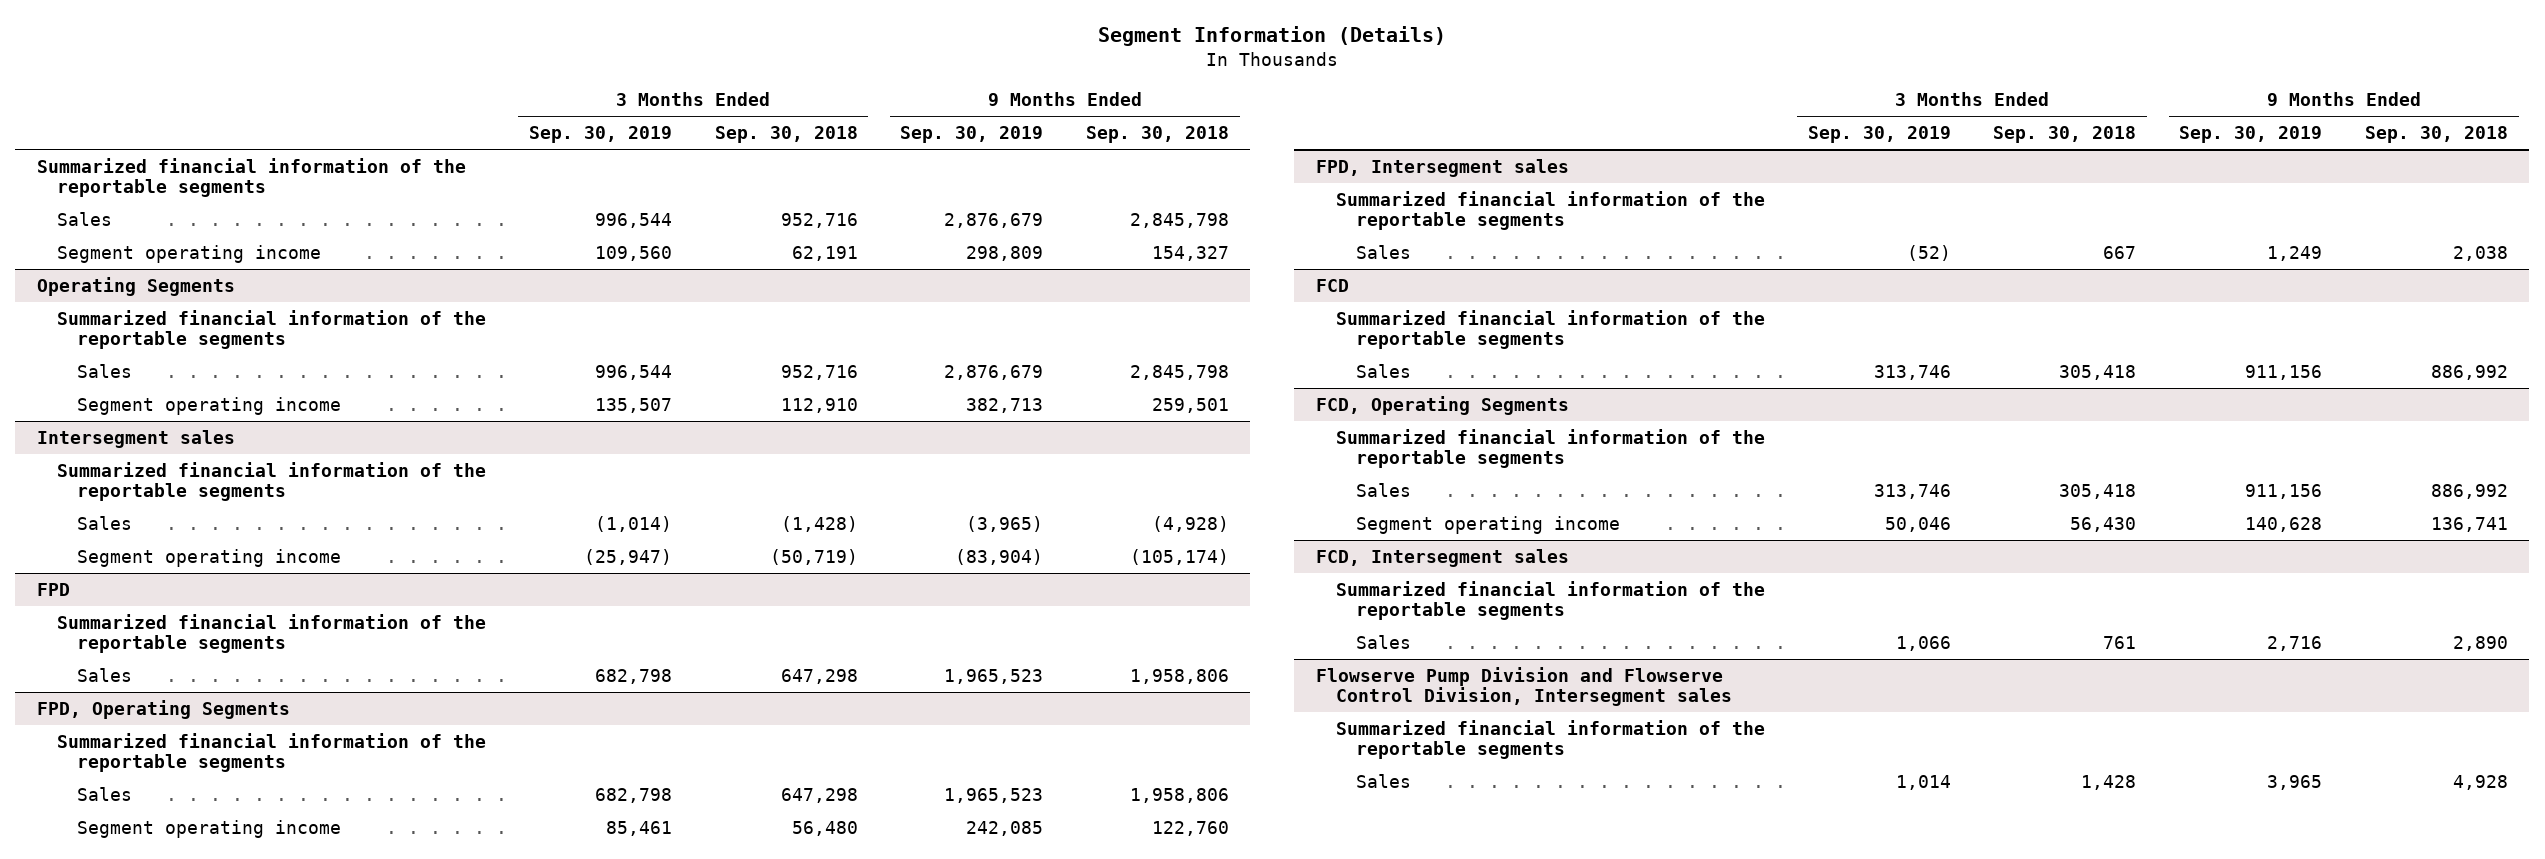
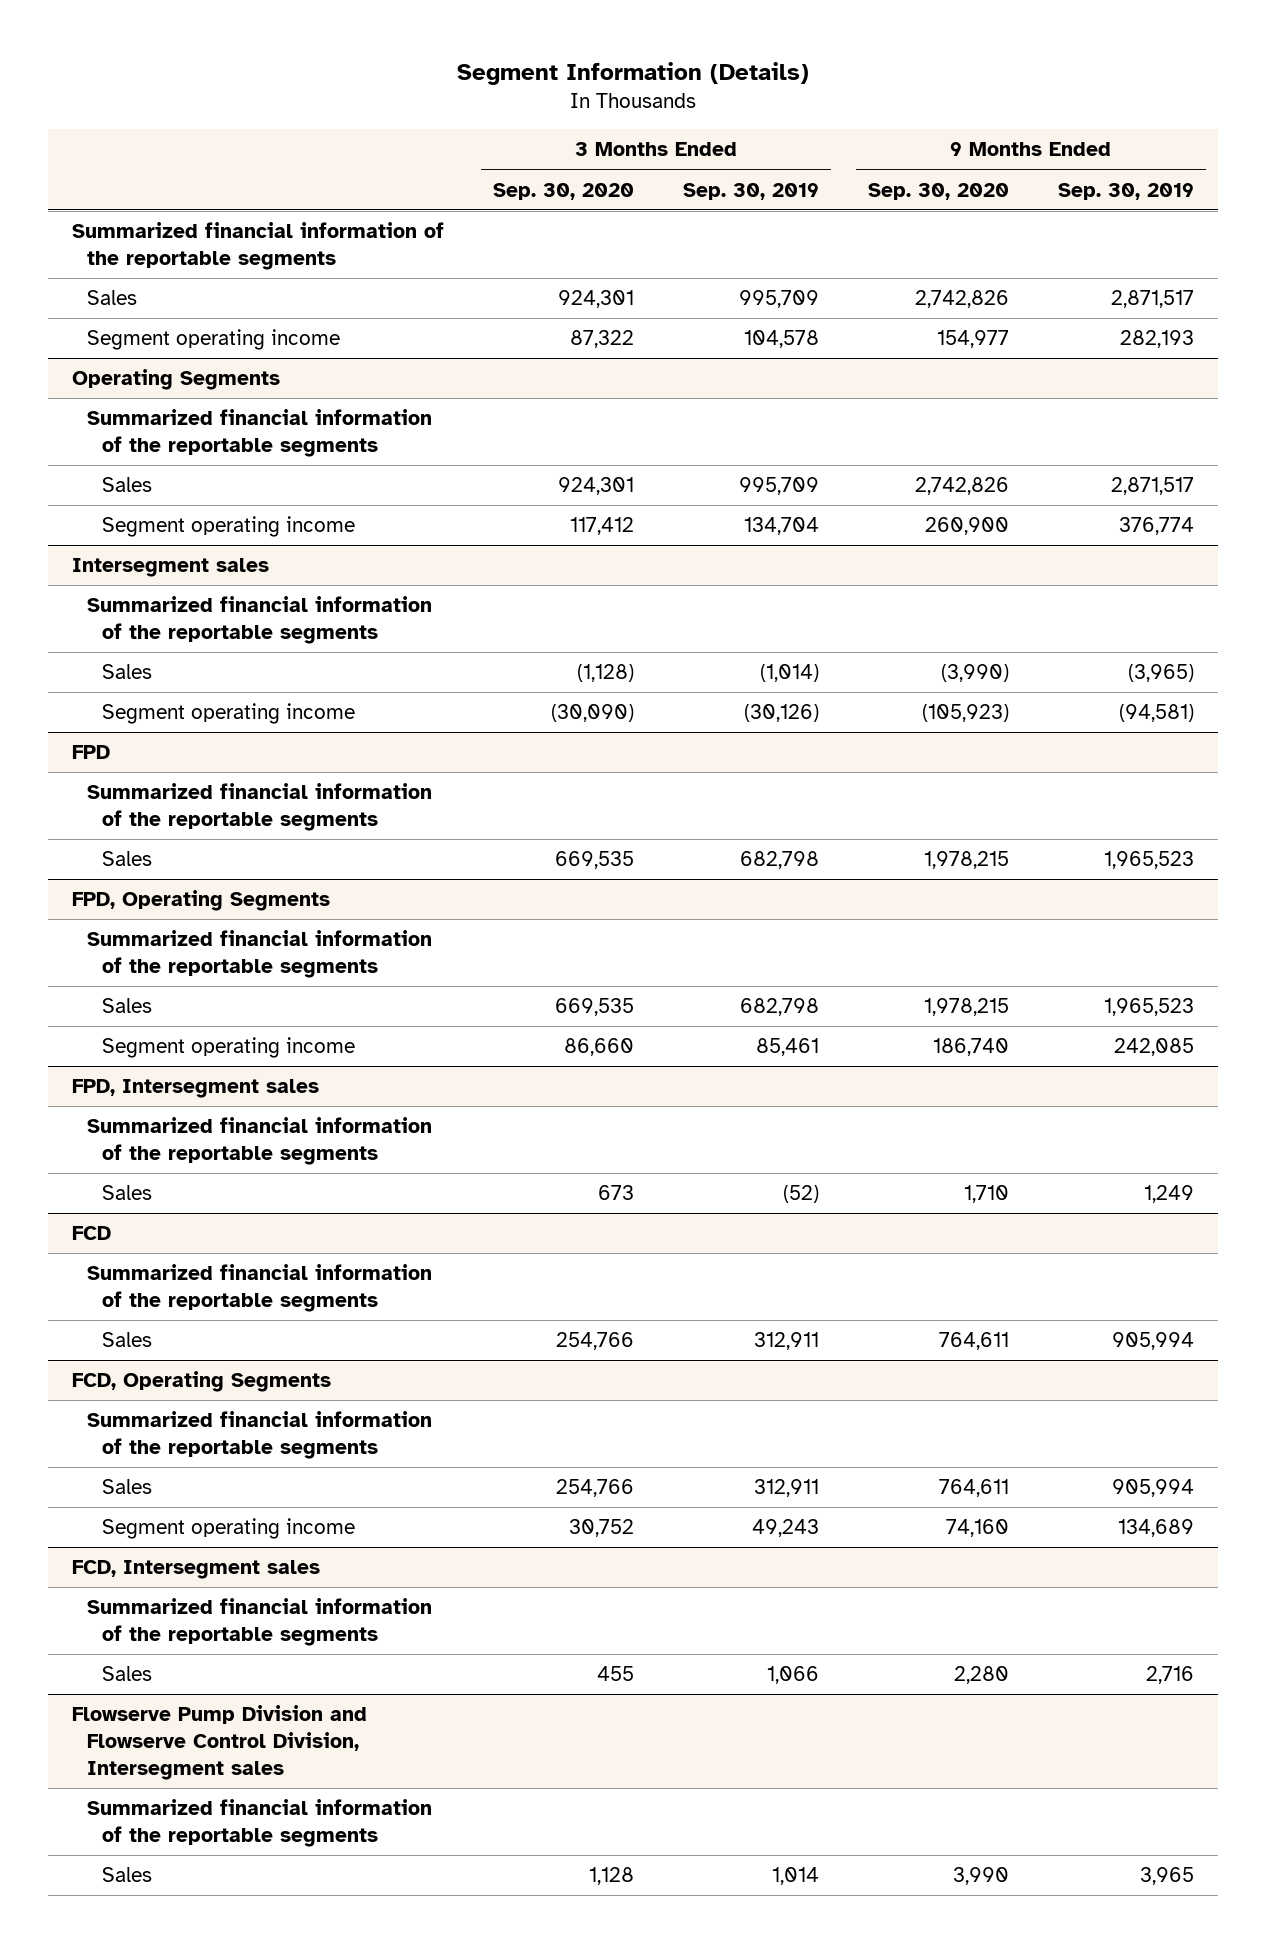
- | 3 Months Ended Sep. 30, 2019 | 3 Months Ended Sep. 30, 2018 | 9 Months Ended Sep. 30, 2019 | 9 Months Ended Sep. 30, 2018
+ | 3 Months Ended Sep. 30, 2020 | 3 Months Ended Sep. 30, 2019 | 9 Months Ended Sep. 30, 2020 | 9 Months Ended Sep. 30, 2019
- Sales | 996,544 | 952,716 | 2,876,679 | 2,845,798
- Segment operating income | 109,560 | 62,191 | 298,809 | 154,327
+ Sales | 924,301 | 995,709 | 2,742,826 | 2,871,517
+ Segment operating income | 87,322 | 104,578 | 154,977 | 282,193
@ Operating Segments
- Sales | 996,544 | 952,716 | 2,876,679 | 2,845,798
- Segment operating income | 135,507 | 112,910 | 382,713 | 259,501
+ Sales | 924,301 | 995,709 | 2,742,826 | 2,871,517
+ Segment operating income | 117,412 | 134,704 | 260,900 | 376,774
@ Intersegment sales
- Segment operating income | (25,947) | (50,719) | (83,904) | (105,174)
+ Segment operating income | (30,090) | (30,126) | (105,923) | (94,581)
@ FCD
- Sales | 313,746 | 305,418 | 911,156 | 886,992
+ Sales | 254,766 | 312,911 | 764,611 | 905,994
@ FCD, Operating Segments
- Sales | 313,746 | 305,418 | 911,156 | 886,992
- Segment operating income | 50,046 | 56,430 | 140,628 | 136,741
+ Sales | 254,766 | 312,911 | 764,611 | 905,994
+ Segment operating income | 30,752 | 49,243 | 74,160 | 134,689

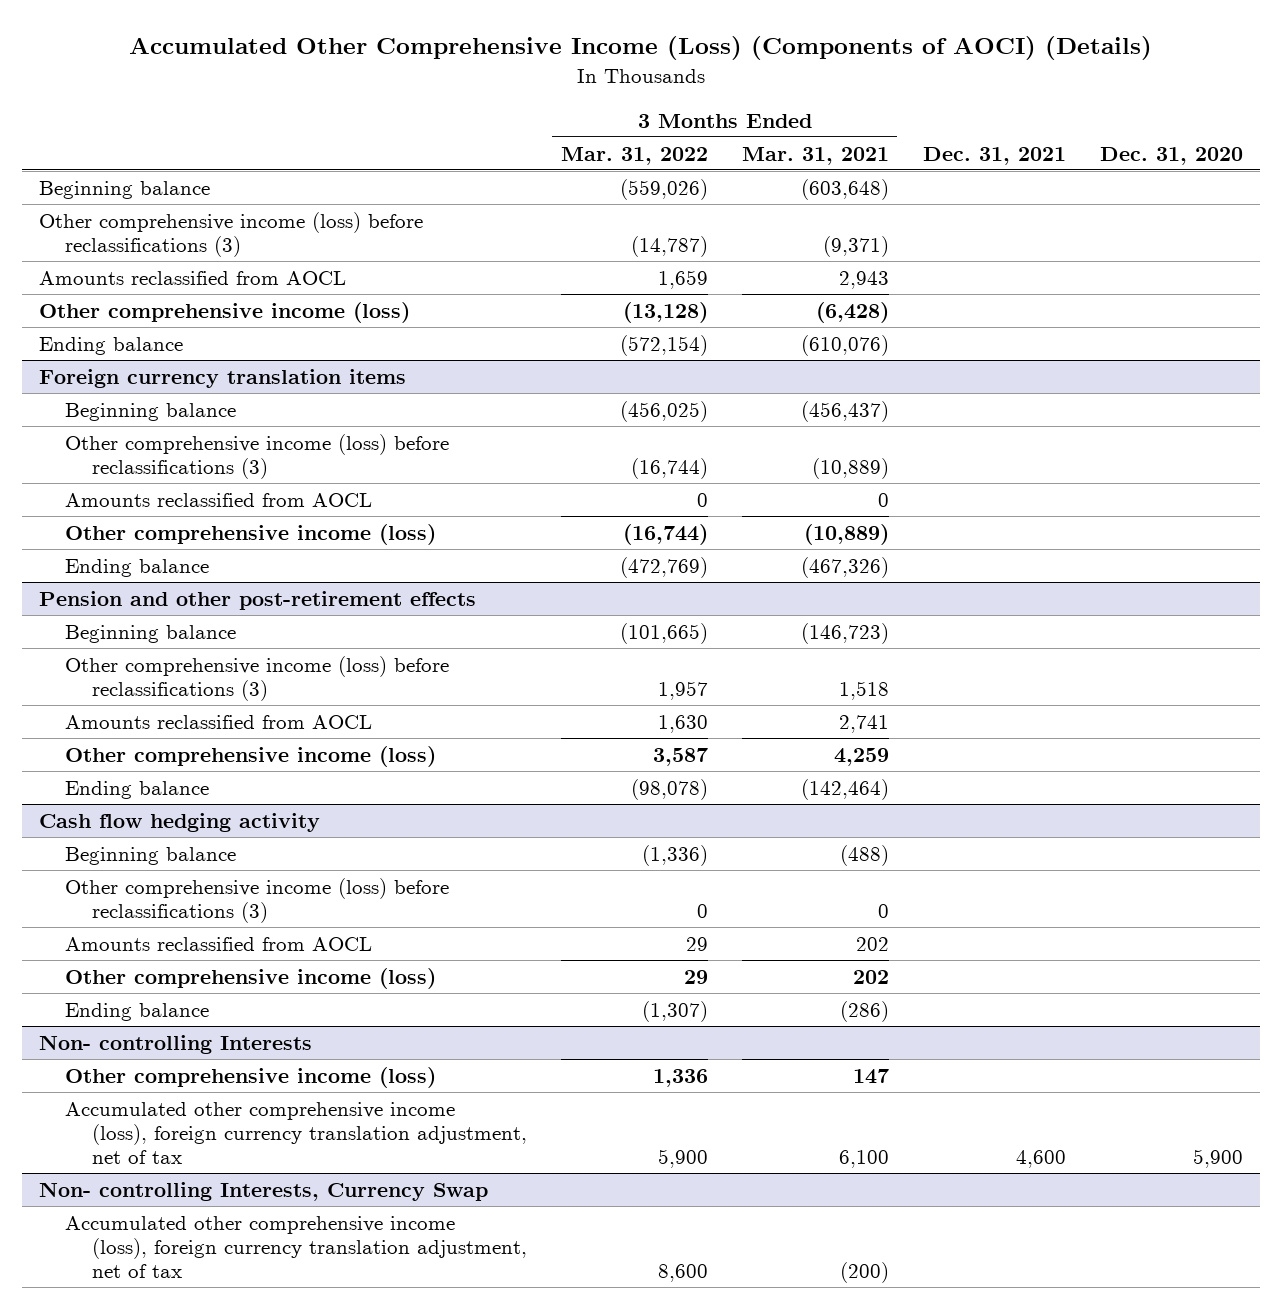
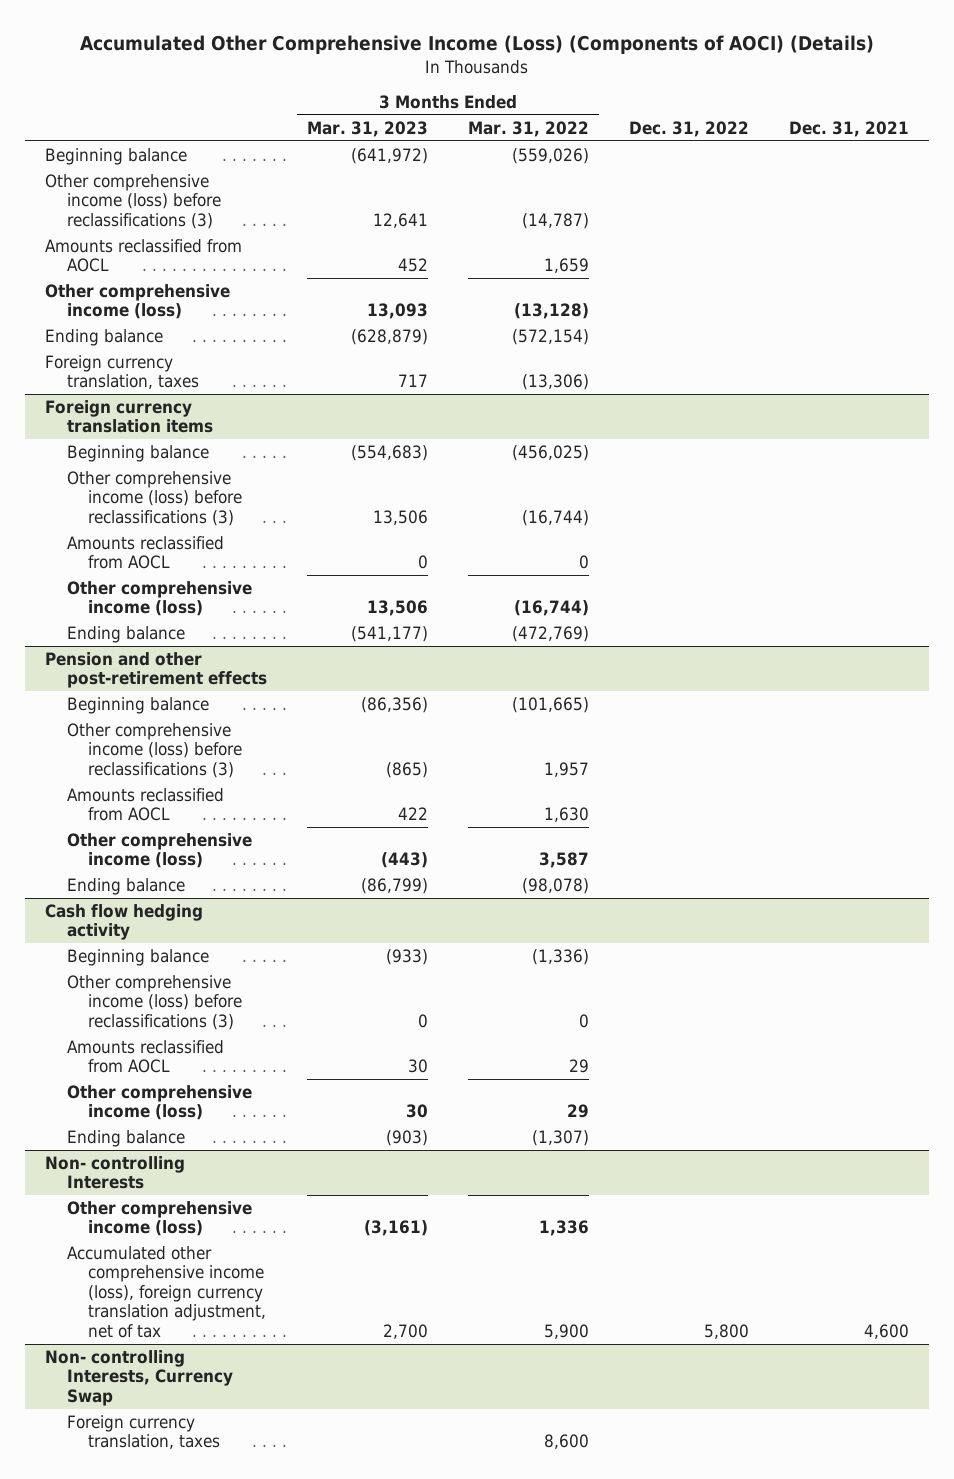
- | 3 Months Ended Mar. 31, 2022 | 3 Months Ended Mar. 31, 2021 | Dec. 31, 2021 | Dec. 31, 2020
+ | 3 Months Ended Mar. 31, 2023 | 3 Months Ended Mar. 31, 2022 | Dec. 31, 2022 | Dec. 31, 2021
+ Foreign currency translation, taxes | 717 | (13,306) | |
@ Non- controlling Interests, Currency Swap
- Accumulated other comprehensive income (loss), foreign currency translation adjustment, net of tax | 8,600 | (200) | |
+ Foreign currency translation, taxes | | 8,600 | |

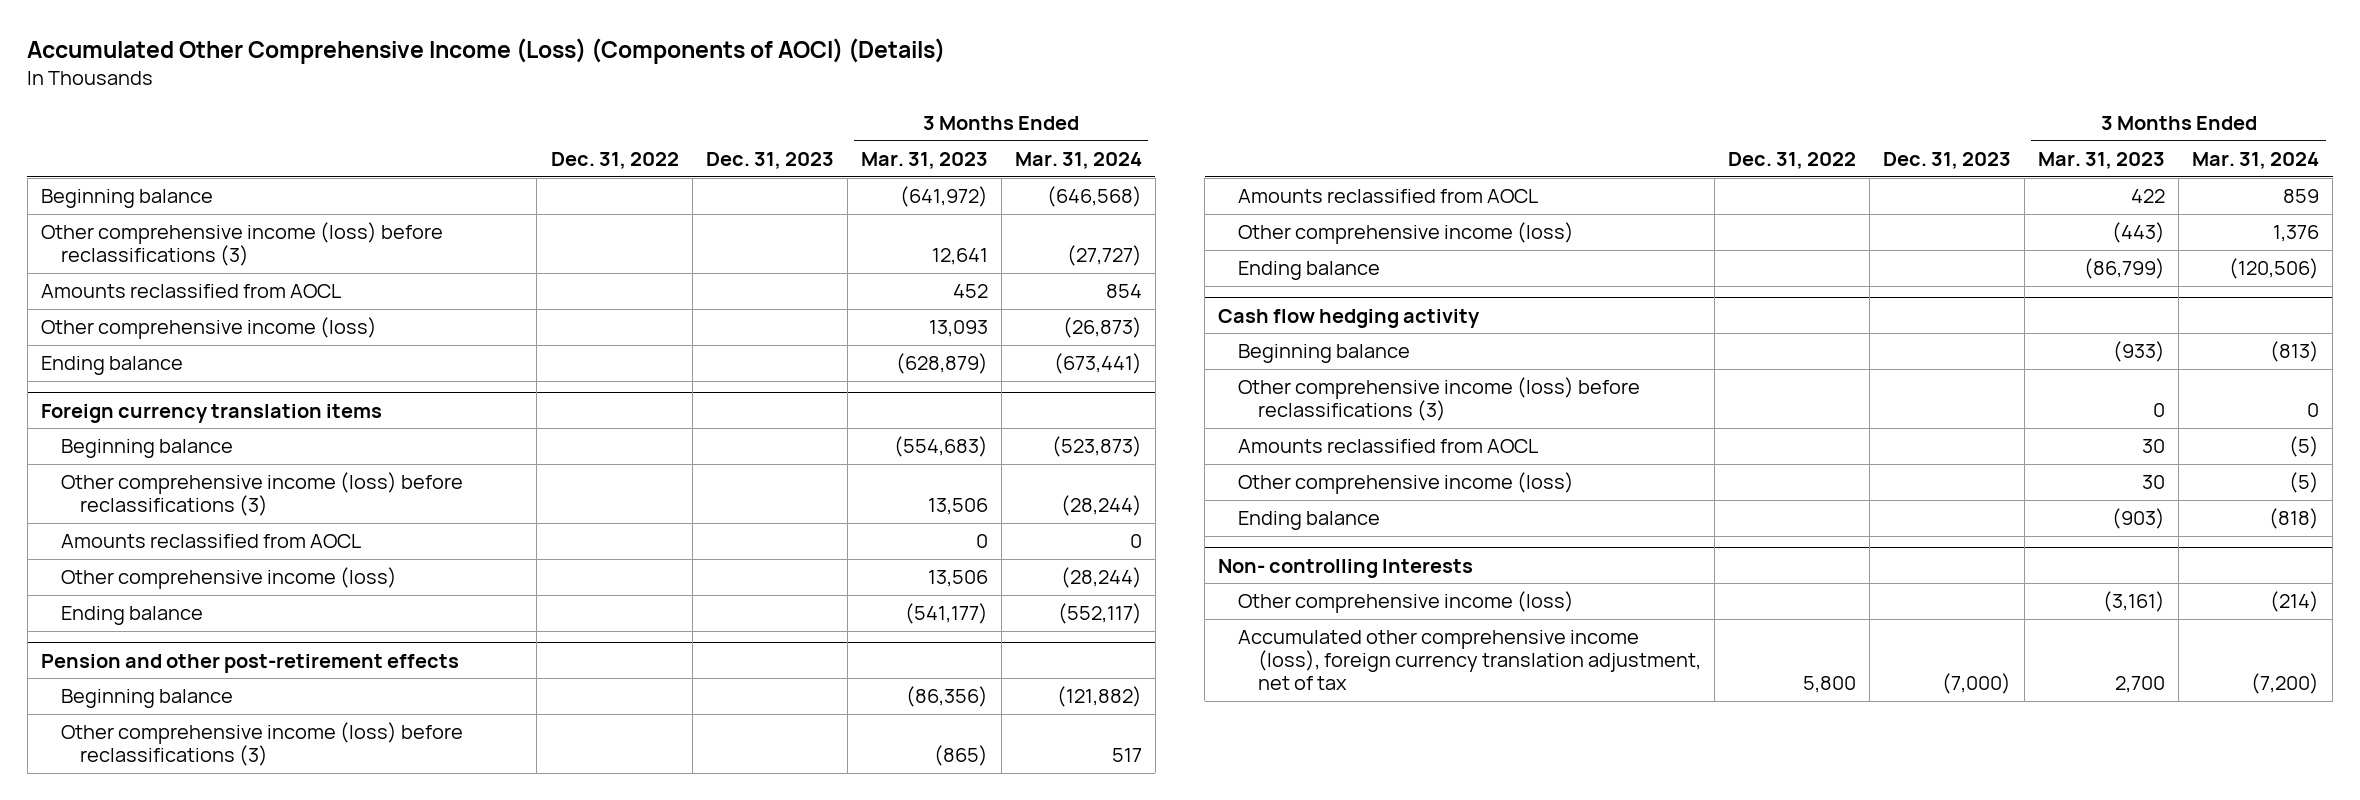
- | 3 Months Ended Mar. 31, 2023 | 3 Months Ended Mar. 31, 2022 | Dec. 31, 2022 | Dec. 31, 2021
+ | Dec. 31, 2022 | Dec. 31, 2023 | 3 Months Ended Mar. 31, 2023 | 3 Months Ended Mar. 31, 2024
- Foreign currency translation, taxes | 717 | (13,306) | |
- Non- controlling Interests, Currency Swap
- Foreign currency translation, taxes | | 8,600 | |

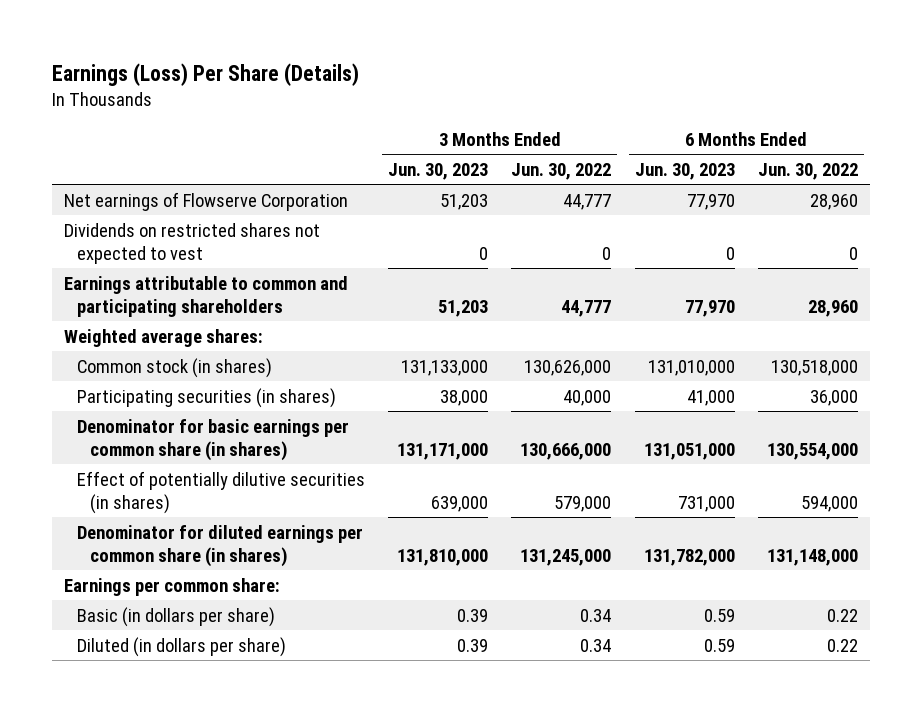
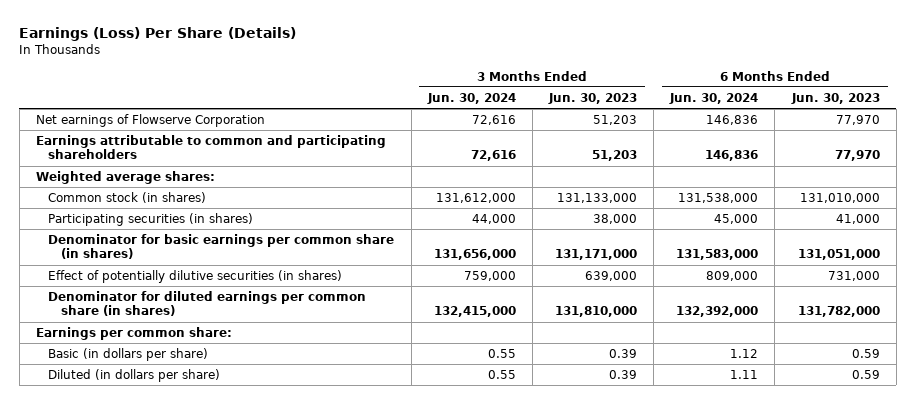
- | 3 Months Ended Jun. 30, 2023 | 3 Months Ended Jun. 30, 2022 | 6 Months Ended Jun. 30, 2023 | 6 Months Ended Jun. 30, 2022
+ | 3 Months Ended Jun. 30, 2024 | 3 Months Ended Jun. 30, 2023 | 6 Months Ended Jun. 30, 2024 | 6 Months Ended Jun. 30, 2023
- Dividends on restricted shares not expected to vest | 0 | 0 | 0 | 0

